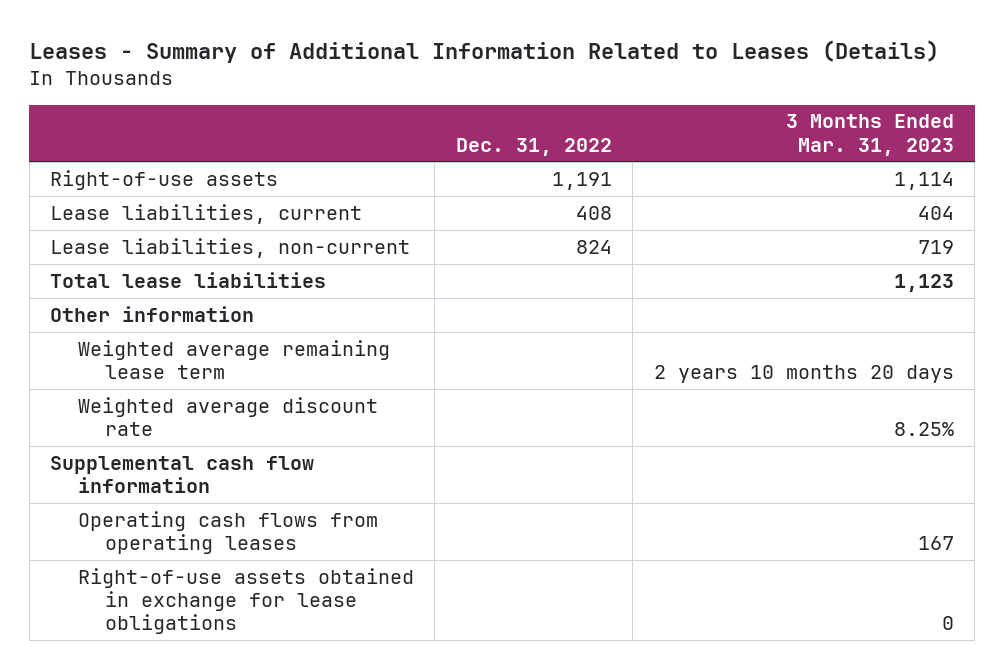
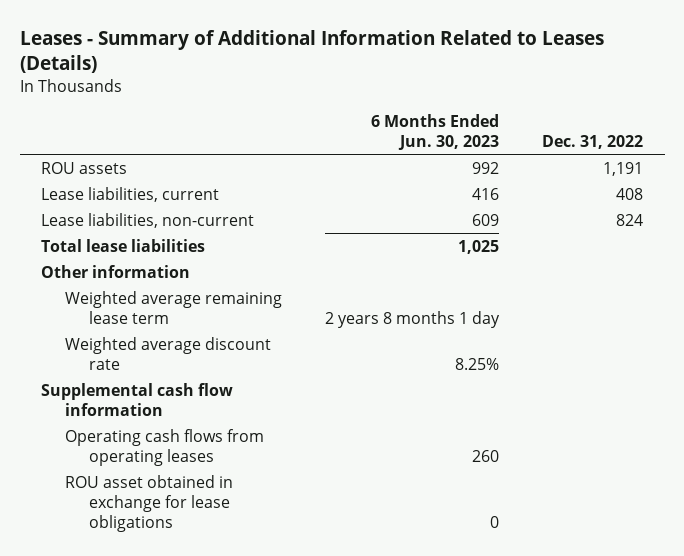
- | Dec. 31, 2022 | 3 Months Ended Mar. 31, 2023
+ | 6 Months Ended Jun. 30, 2023 | Dec. 31, 2022
- Right-of-use assets | 1,191 | 1,114
+ ROU assets | 992 | 1,191
- Right-of-use assets obtained in exchange for lease obligations | | 0
+ ROU asset obtained in exchange for lease obligations | 0 |

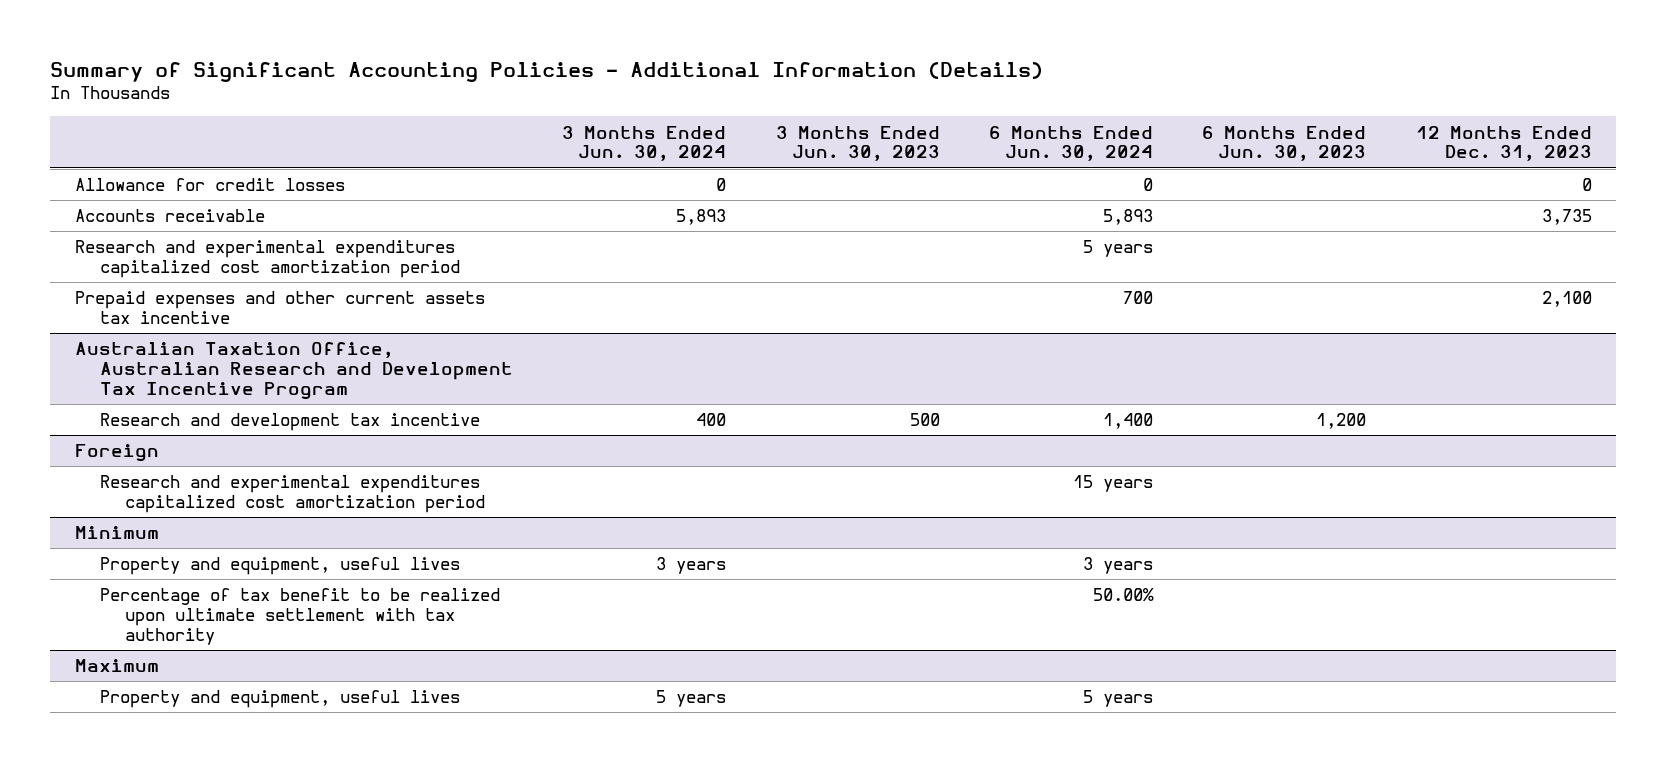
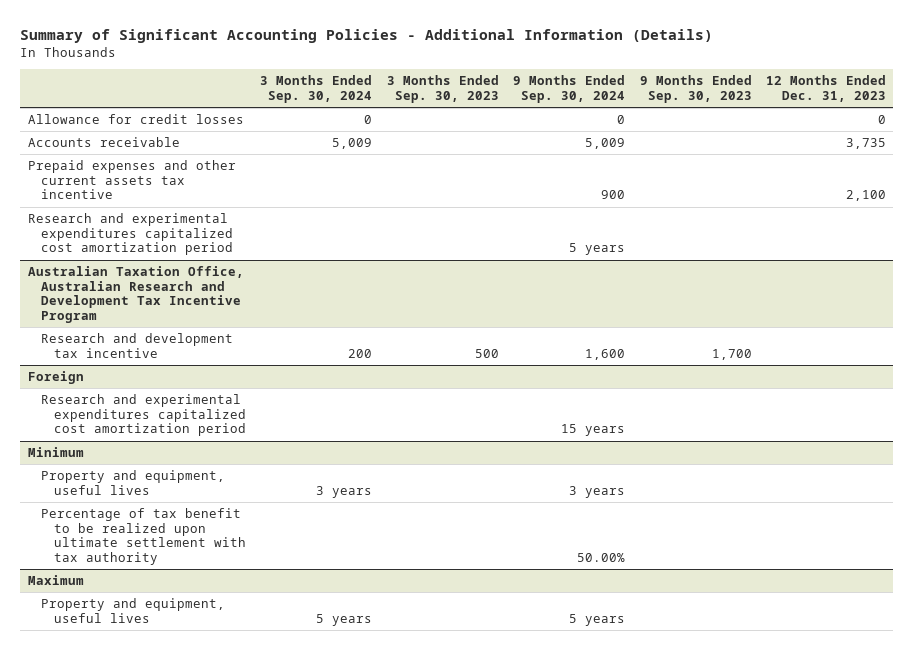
- | 3 Months Ended Jun. 30, 2024 | 3 Months Ended Jun. 30, 2023 | 6 Months Ended Jun. 30, 2024 | 6 Months Ended Jun. 30, 2023 | 12 Months Ended Dec. 31, 2023
+ | 3 Months Ended Sep. 30, 2024 | 3 Months Ended Sep. 30, 2023 | 9 Months Ended Sep. 30, 2024 | 9 Months Ended Sep. 30, 2023 | 12 Months Ended Dec. 31, 2023
moved down: Research and experimental expenditures capitalized cost amortization period | | | 5 years | |

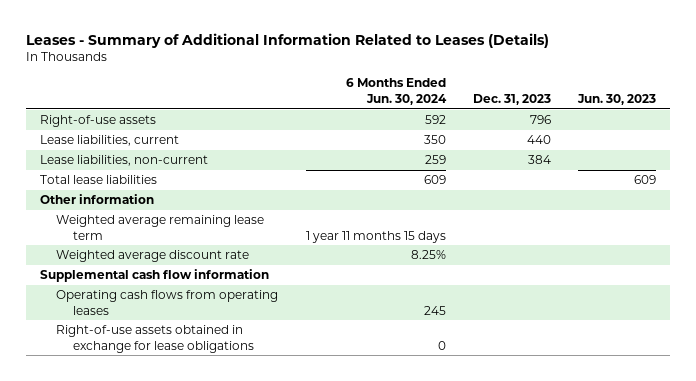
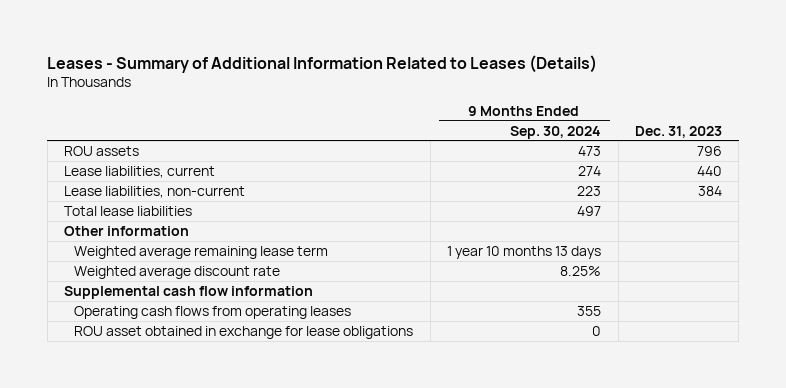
- | 6 Months Ended Jun. 30, 2024 | Dec. 31, 2023 | Jun. 30, 2023
+ | 9 Months Ended Sep. 30, 2024 | Dec. 31, 2023
- Right-of-use assets | 592 | 796 |
+ ROU assets | 473 | 796
- Right-of-use assets obtained in exchange for lease obligations | 0 | |
+ ROU asset obtained in exchange for lease obligations | 0 |

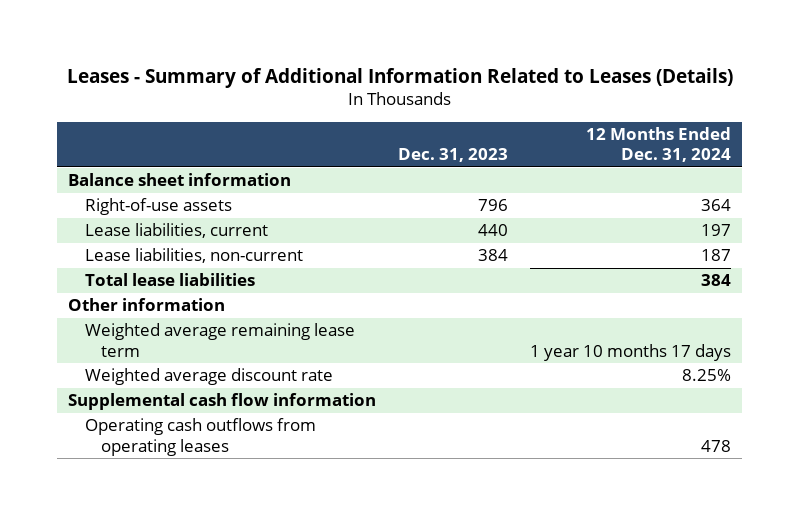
- | 9 Months Ended Sep. 30, 2024 | Dec. 31, 2023
+ | Dec. 31, 2023 | 12 Months Ended Dec. 31, 2024
- ROU assets | 473 | 796
+ Balance sheet information
+ Right-of-use assets | 796 | 364
- Operating cash flows from operating leases | 355 |
- ROU asset obtained in exchange for lease obligations | 0 |
+ Operating cash outflows from operating leases | | 478

